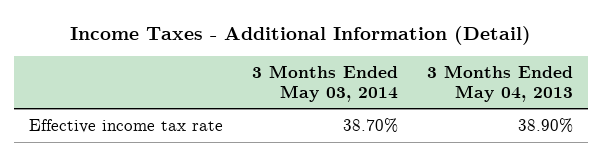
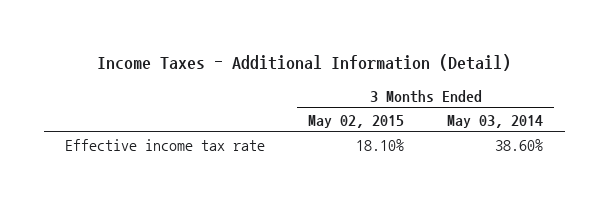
- | 3 Months Ended May 03, 2014 | 3 Months Ended May 04, 2013
+ | 3 Months Ended May 02, 2015 | 3 Months Ended May 03, 2014
- Effective income tax rate | 38.70% | 38.90%
+ Effective income tax rate | 18.10% | 38.60%

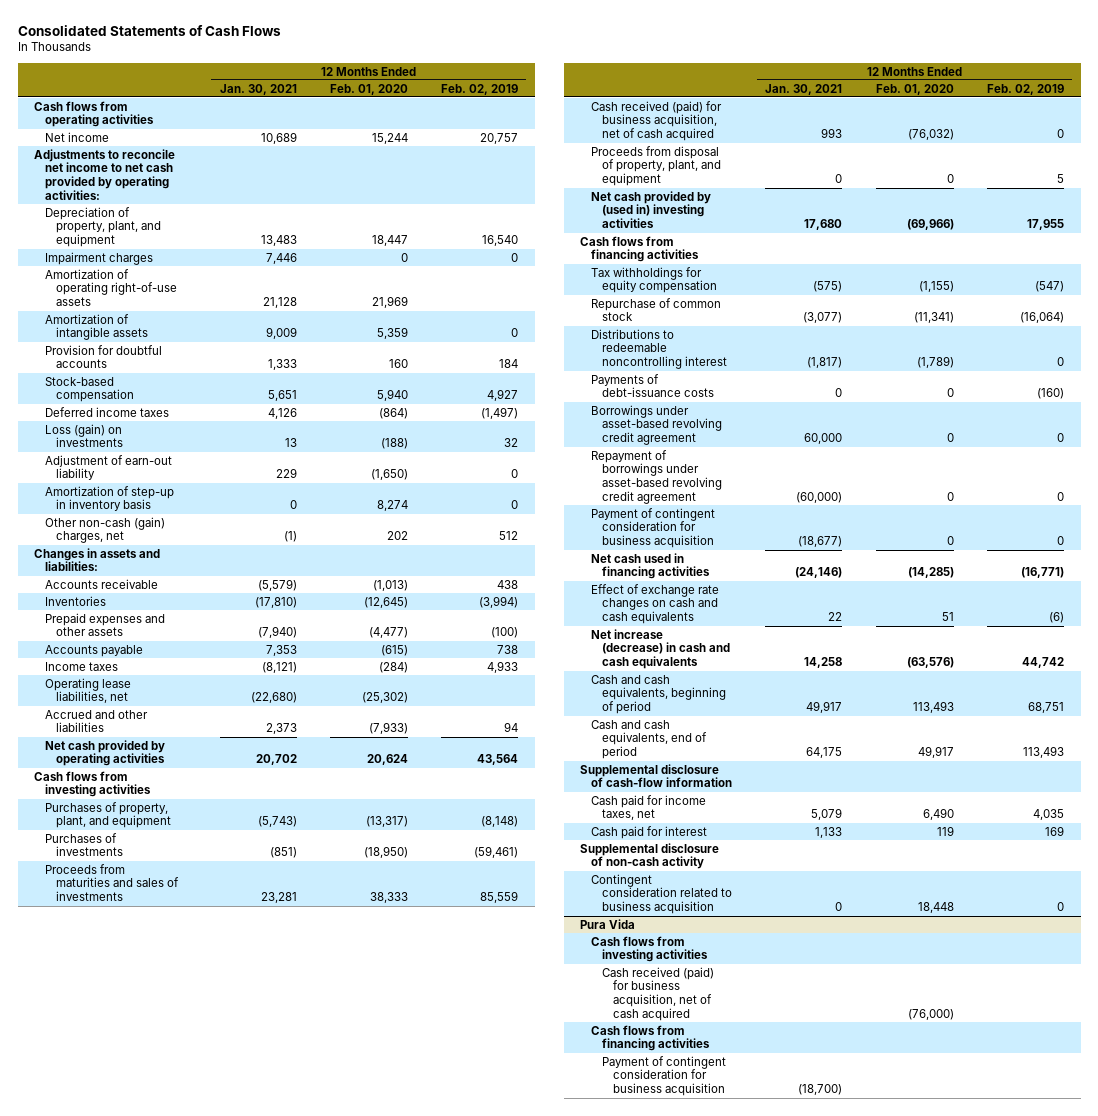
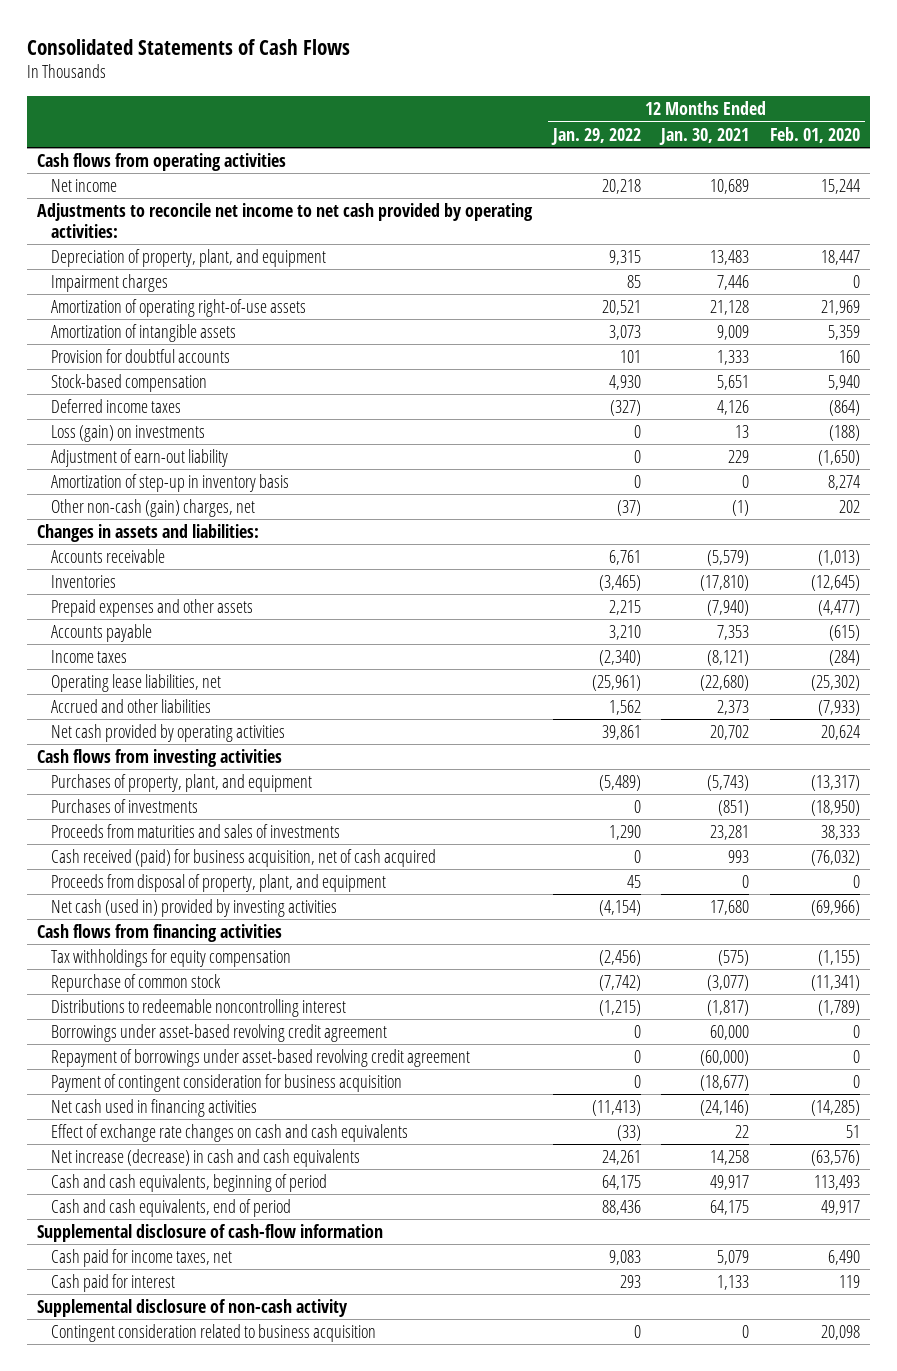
- | 12 Months Ended Jan. 30, 2021 | 12 Months Ended Feb. 01, 2020 | 12 Months Ended Feb. 02, 2019
+ | 12 Months Ended Jan. 29, 2022 | 12 Months Ended Jan. 30, 2021 | 12 Months Ended Feb. 01, 2020
- Net cash provided by (used in) investing activities | 17,680 | (69,966) | 17,955
+ Net cash (used in) provided by investing activities | (4,154) | 17,680 | (69,966)
- Payments of debt-issuance costs | 0 | 0 | (160)
- Contingent consideration related to business acquisition | 0 | 18,448 | 0
- Pura Vida
- Cash flows from investing activities
- Cash received (paid) for business acquisition, net of cash acquired | | (76,000) |
- Cash flows from financing activities
- Payment of contingent consideration for business acquisition | (18,700) | |
+ Contingent consideration related to business acquisition | 0 | 0 | 20,098

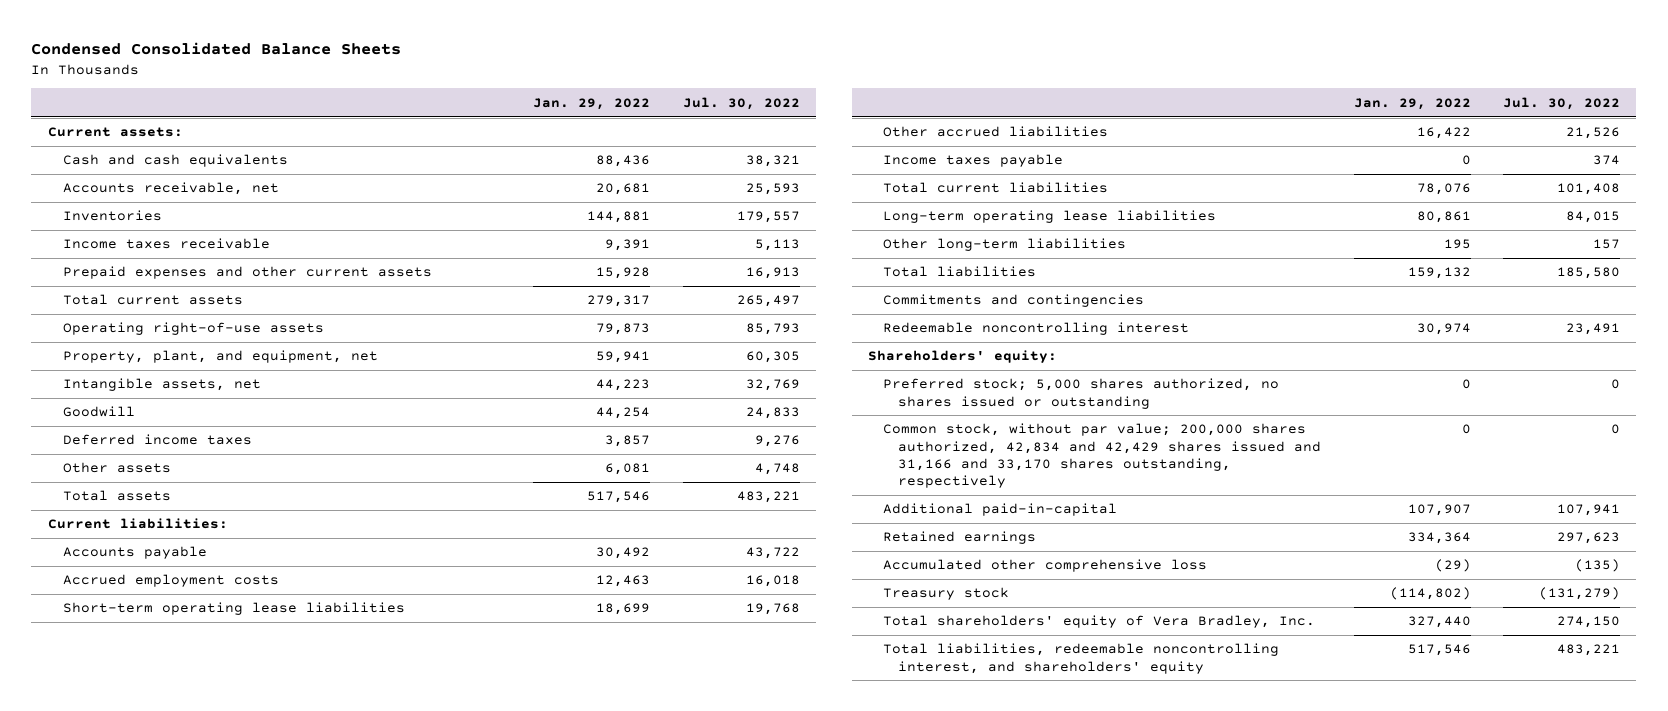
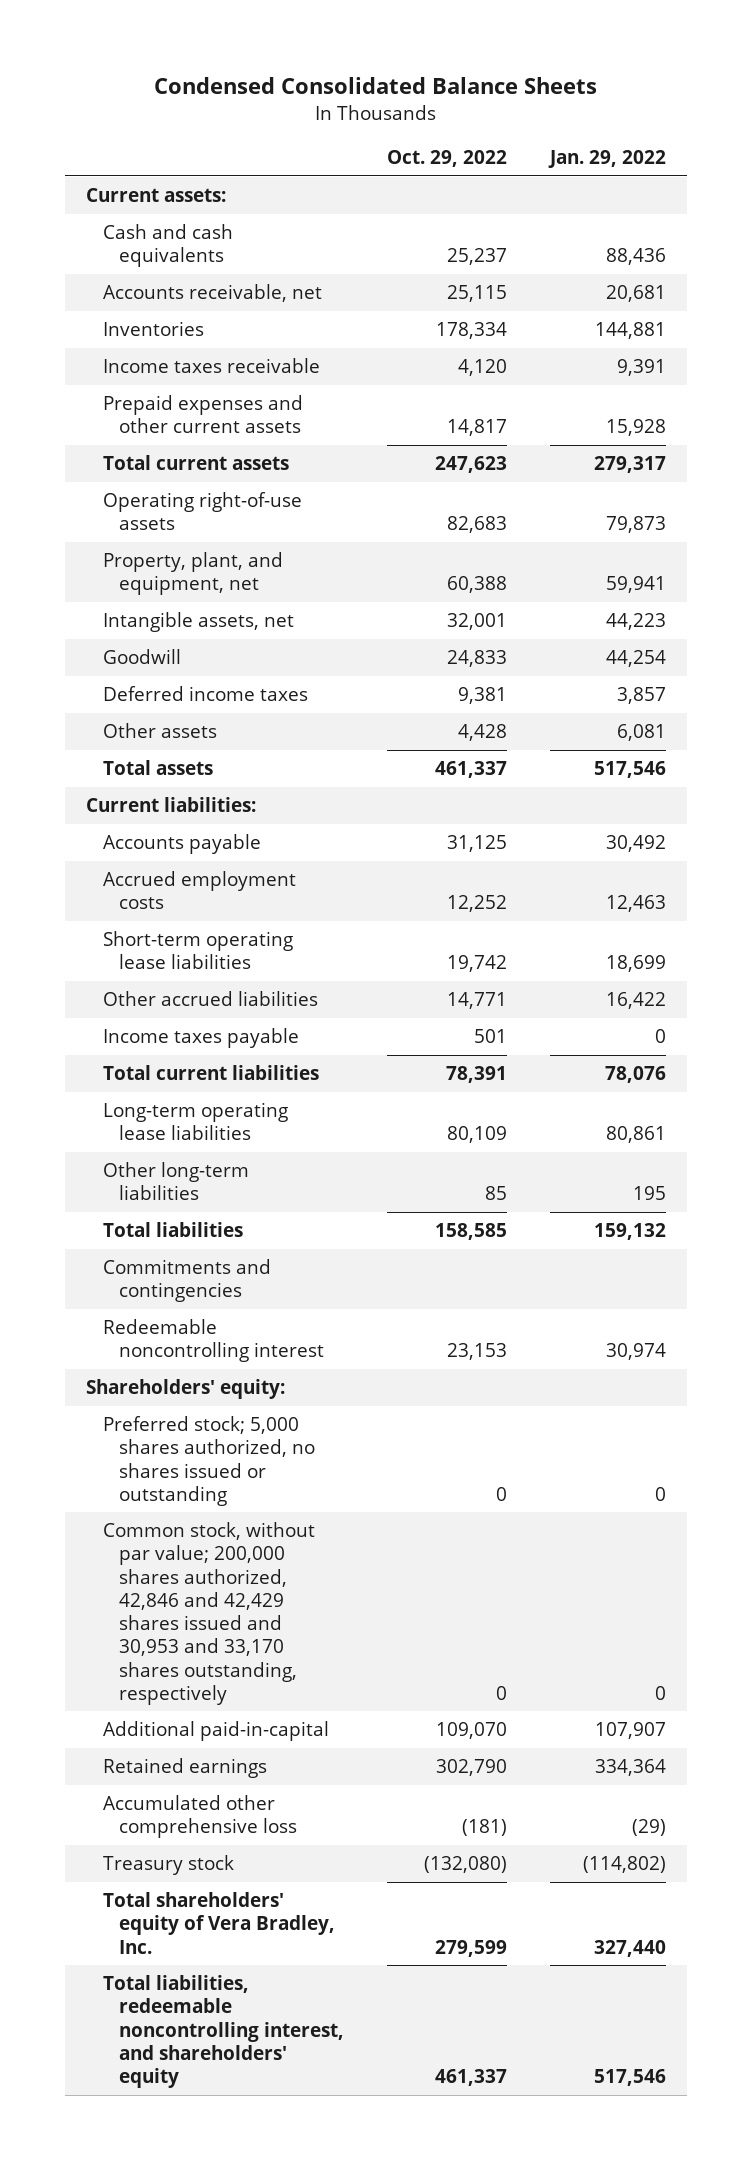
- | Jan. 29, 2022 | Jul. 30, 2022
+ | Oct. 29, 2022 | Jan. 29, 2022
- Common stock, without par value; 200,000 shares authorized, 42,834 and 42,429 shares issued and 31,166 and 33,170 shares outstanding, respectively | 0 | 0
+ Common stock, without par value; 200,000 shares authorized, 42,846 and 42,429 shares issued and 30,953 and 33,170 shares outstanding, respectively | 0 | 0

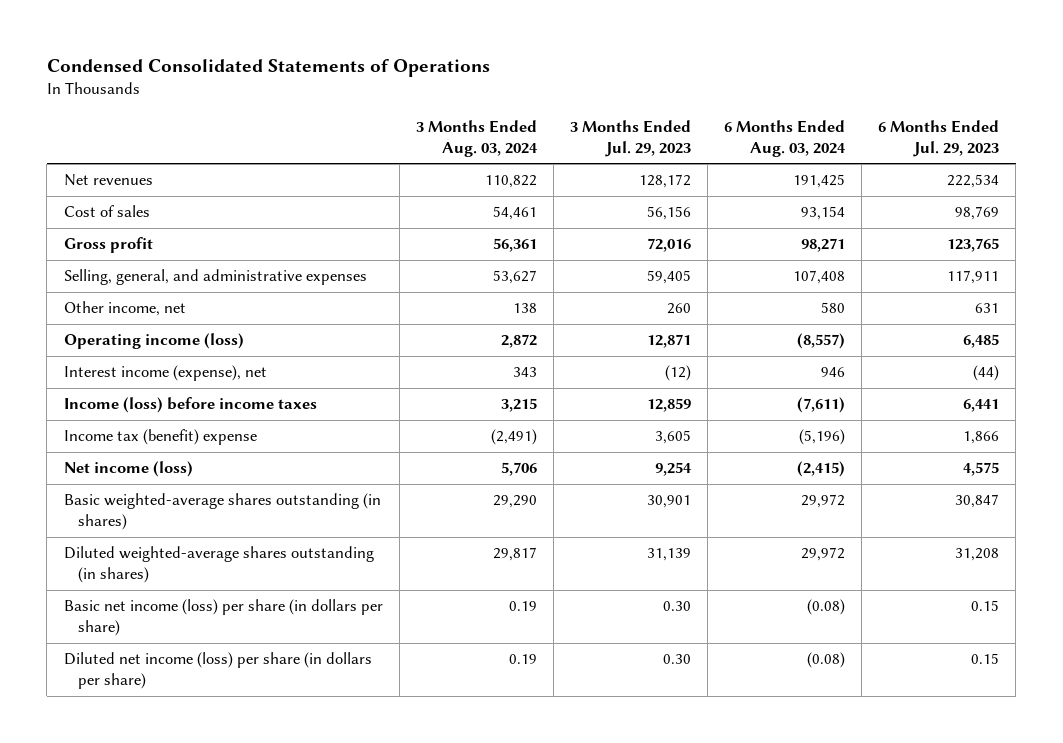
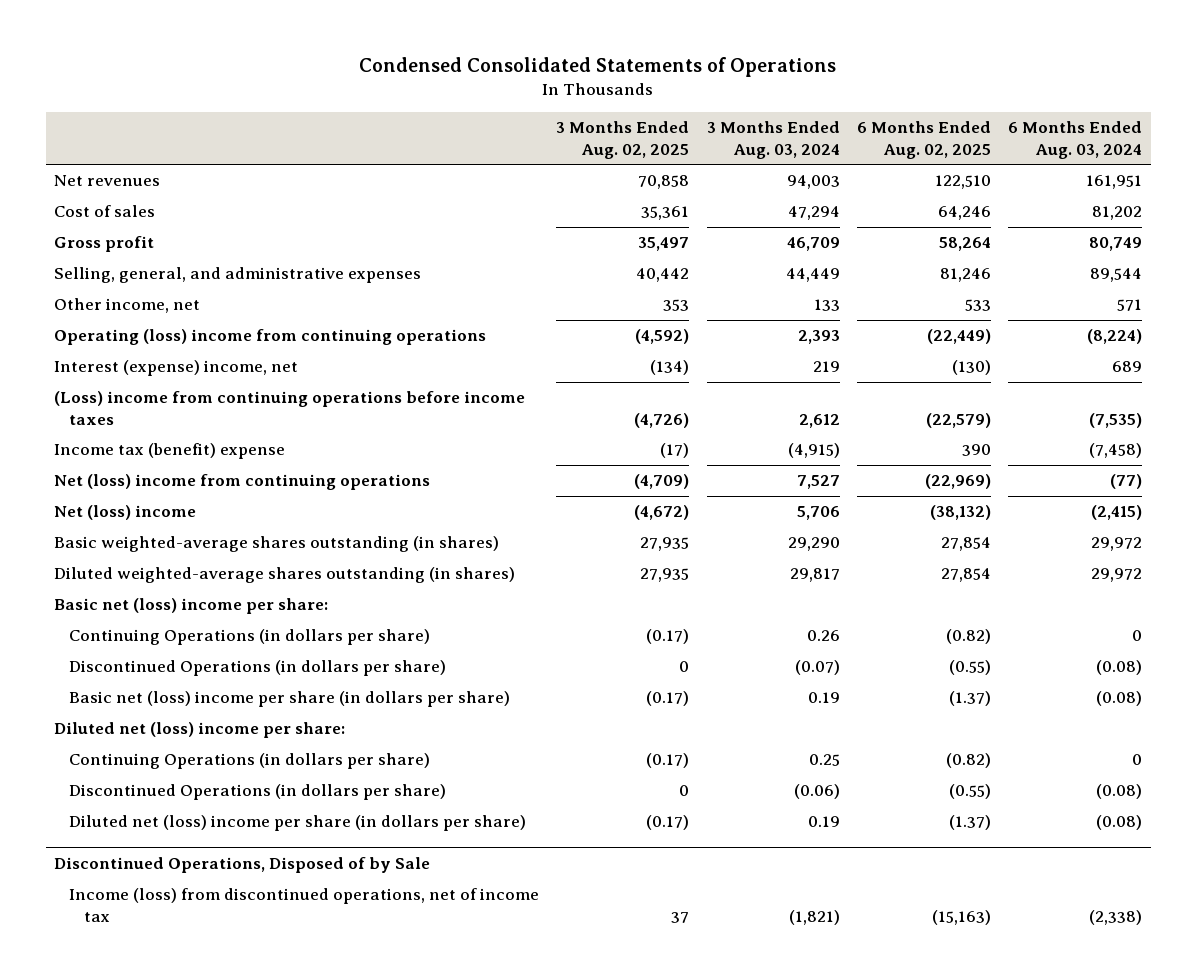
- | 3 Months Ended Aug. 03, 2024 | 3 Months Ended Jul. 29, 2023 | 6 Months Ended Aug. 03, 2024 | 6 Months Ended Jul. 29, 2023
+ | 3 Months Ended Aug. 02, 2025 | 3 Months Ended Aug. 03, 2024 | 6 Months Ended Aug. 02, 2025 | 6 Months Ended Aug. 03, 2024
- Net revenues | 110,822 | 128,172 | 191,425 | 222,534
- Cost of sales | 54,461 | 56,156 | 93,154 | 98,769
- Gross profit | 56,361 | 72,016 | 98,271 | 123,765
- Selling, general, and administrative expenses | 53,627 | 59,405 | 107,408 | 117,911
- Other income, net | 138 | 260 | 580 | 631
- Operating income (loss) | 2,872 | 12,871 | (8,557) | 6,485
- Interest income (expense), net | 343 | (12) | 946 | (44)
- Income (loss) before income taxes | 3,215 | 12,859 | (7,611) | 6,441
- Income tax (benefit) expense | (2,491) | 3,605 | (5,196) | 1,866
- Net income (loss) | 5,706 | 9,254 | (2,415) | 4,575
+ Net revenues | 70,858 | 94,003 | 122,510 | 161,951
+ Cost of sales | 35,361 | 47,294 | 64,246 | 81,202
+ Gross profit | 35,497 | 46,709 | 58,264 | 80,749
+ Selling, general, and administrative expenses | 40,442 | 44,449 | 81,246 | 89,544
+ Other income, net | 353 | 133 | 533 | 571
+ Operating (loss) income from continuing operations | (4,592) | 2,393 | (22,449) | (8,224)
+ Interest (expense) income, net | (134) | 219 | (130) | 689
+ (Loss) income from continuing operations before income taxes | (4,726) | 2,612 | (22,579) | (7,535)
+ Income tax (benefit) expense | (17) | (4,915) | 390 | (7,458)
+ Net (loss) income from continuing operations | (4,709) | 7,527 | (22,969) | (77)
+ Net (loss) income | (4,672) | 5,706 | (38,132) | (2,415)
- Basic net income (loss) per share (in dollars per share) | 0.19 | 0.30 | (0.08) | 0.15
- Diluted net income (loss) per share (in dollars per share) | 0.19 | 0.30 | (0.08) | 0.15
+ Basic net (loss) income per share:
+ Continuing Operations (in dollars per share) | (0.17) | 0.26 | (0.82) | 0
+ Discontinued Operations (in dollars per share) | 0 | (0.07) | (0.55) | (0.08)
+ Basic net (loss) income per share (in dollars per share) | (0.17) | 0.19 | (1.37) | (0.08)
+ Diluted net (loss) income per share:
+ Continuing Operations (in dollars per share) | (0.17) | 0.25 | (0.82) | 0
+ Discontinued Operations (in dollars per share) | 0 | (0.06) | (0.55) | (0.08)
+ Diluted net (loss) income per share (in dollars per share) | (0.17) | 0.19 | (1.37) | (0.08)
+ Discontinued Operations, Disposed of by Sale
+ Income (loss) from discontinued operations, net of income tax | 37 | (1,821) | (15,163) | (2,338)

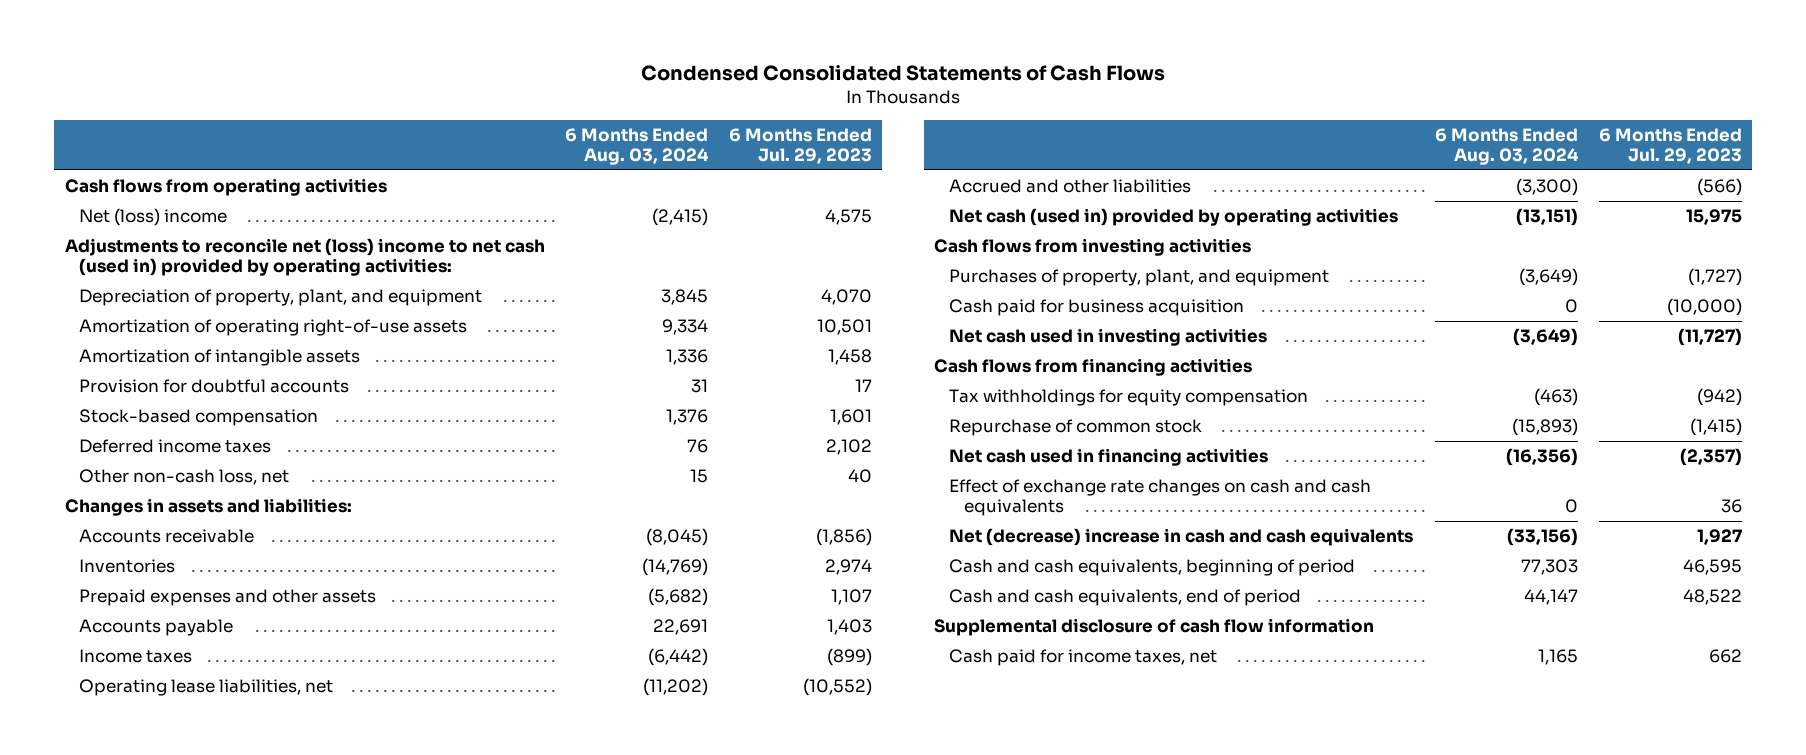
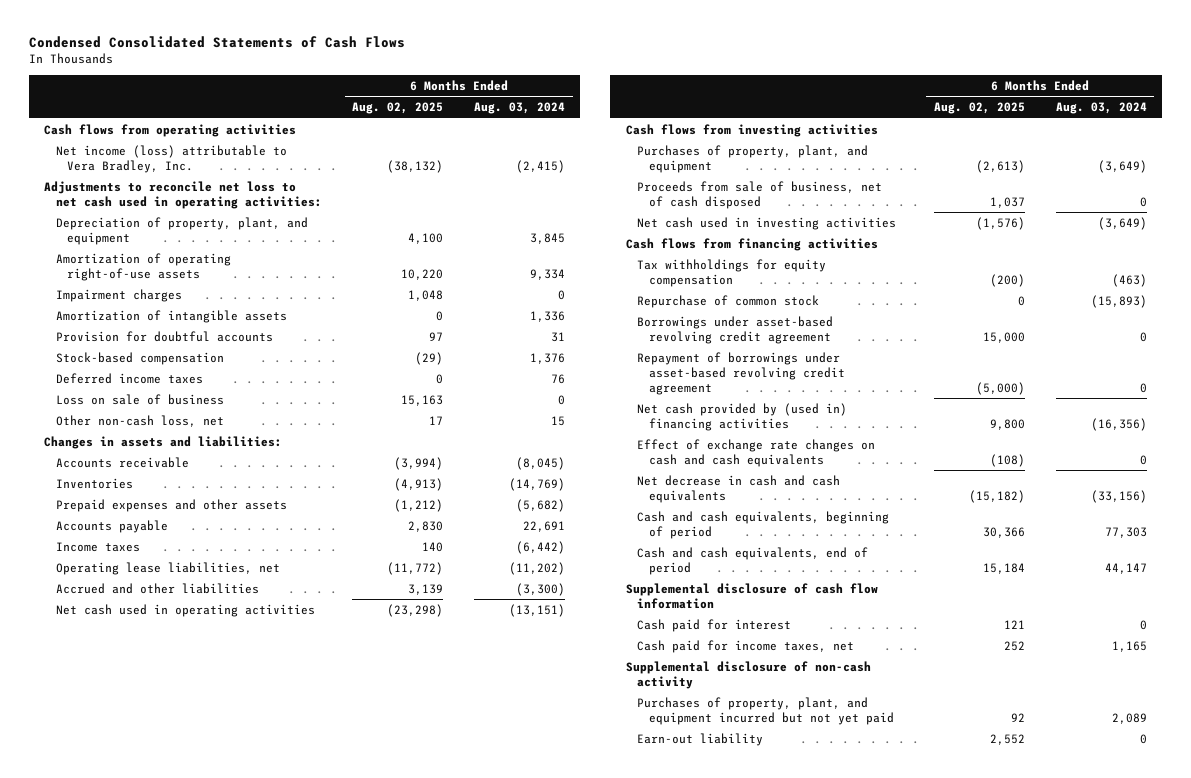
- | 6 Months Ended Aug. 03, 2024 | 6 Months Ended Jul. 29, 2023
+ | 6 Months Ended Aug. 02, 2025 | 6 Months Ended Aug. 03, 2024
- Net (loss) income | (2,415) | 4,575
- Adjustments to reconcile net (loss) income to net cash (used in) provided by operating activities:
+ Net income (loss) attributable to Vera Bradley, Inc. | (38,132) | (2,415)
+ Adjustments to reconcile net loss to net cash used in operating activities:
+ Impairment charges | 1,048 | 0
+ Loss on sale of business | 15,163 | 0
- Net cash (used in) provided by operating activities | (13,151) | 15,975
+ Net cash used in operating activities | (23,298) | (13,151)
- Cash paid for business acquisition | 0 | (10,000)
+ Proceeds from sale of business, net of cash disposed | 1,037 | 0
- Net cash used in financing activities | (16,356) | (2,357)
+ Borrowings under asset-based revolving credit agreement | 15,000 | 0
+ Repayment of borrowings under asset-based revolving credit agreement | (5,000) | 0
+ Net cash provided by (used in) financing activities | 9,800 | (16,356)
- Net (decrease) increase in cash and cash equivalents | (33,156) | 1,927
+ Net decrease in cash and cash equivalents | (15,182) | (33,156)
+ Cash paid for interest | 121 | 0
+ Supplemental disclosure of non-cash activity
+ Purchases of property, plant, and equipment incurred but not yet paid | 92 | 2,089
+ Earn-out liability | 2,552 | 0

